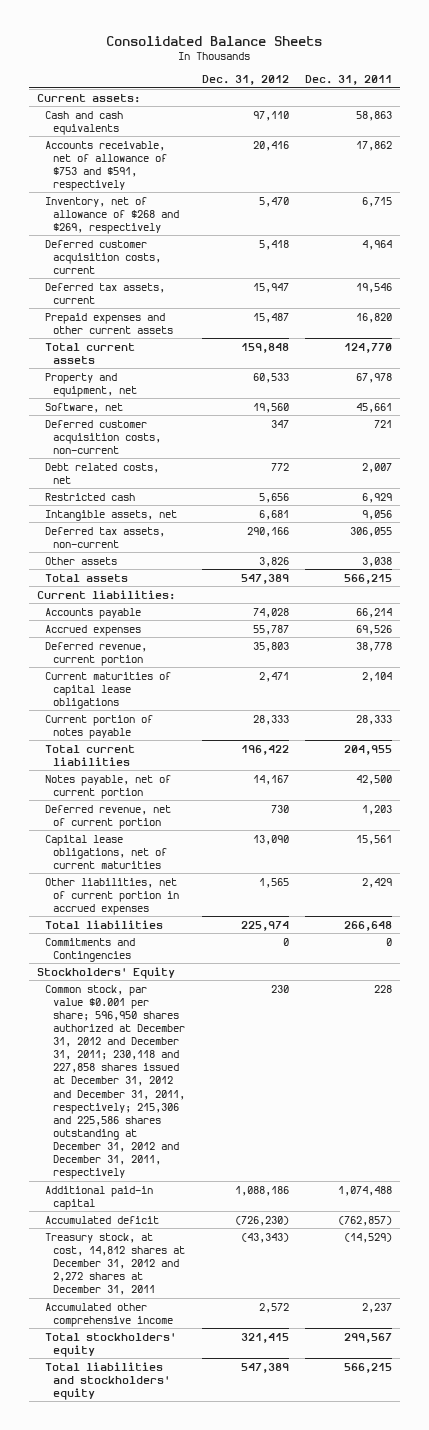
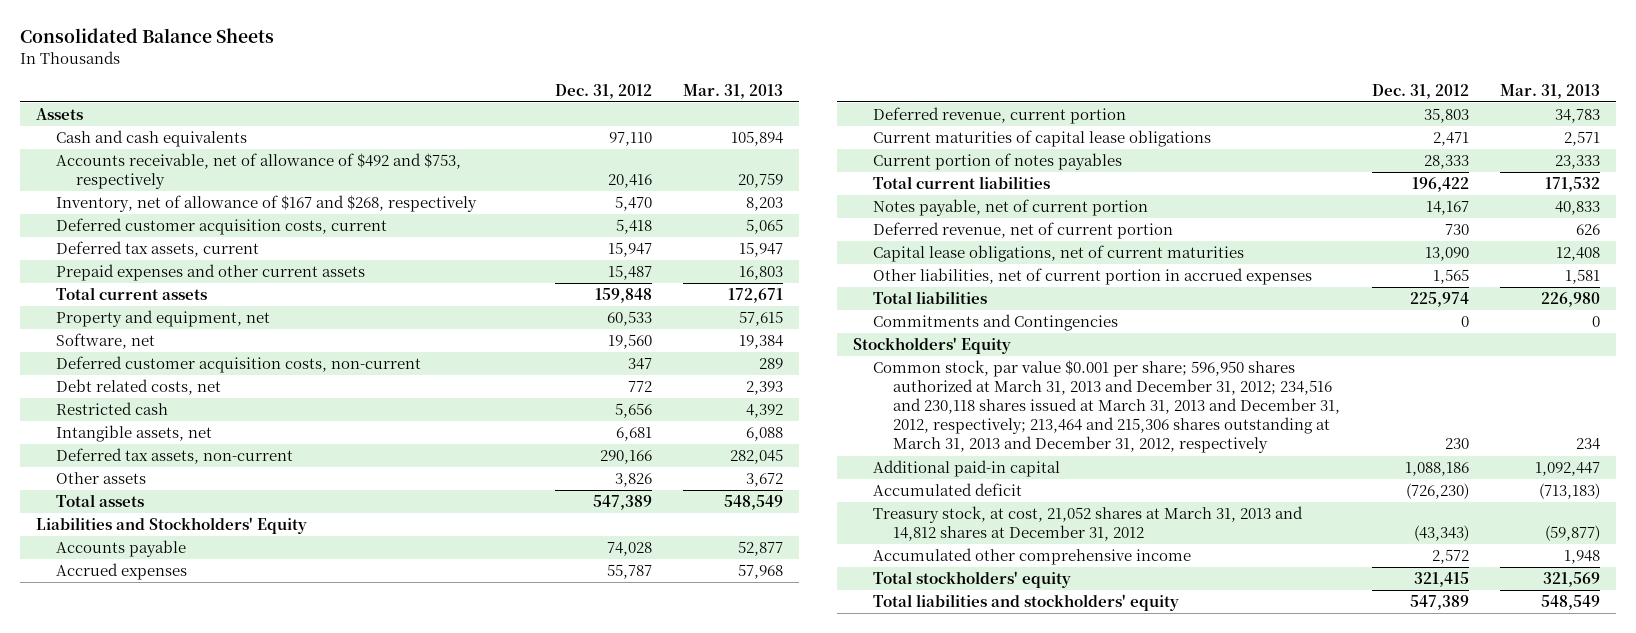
- | Dec. 31, 2012 | Dec. 31, 2011
+ | Dec. 31, 2012 | Mar. 31, 2013
- Current assets:
+ Assets
- Accounts receivable, net of allowance of $753 and $591, respectively | 20,416 | 17,862
- Inventory, net of allowance of $268 and $269, respectively | 5,470 | 6,715
+ Accounts receivable, net of allowance of $492 and $753, respectively | 20,416 | 20,759
+ Inventory, net of allowance of $167 and $268, respectively | 5,470 | 8,203
- Current liabilities:
+ Liabilities and Stockholders' Equity
- Current portion of notes payable | 28,333 | 28,333
+ Current portion of notes payables | 28,333 | 23,333
- Common stock, par value $0.001 per share; 596,950 shares authorized at December 31, 2012 and December 31, 2011; 230,118 and 227,858 shares issued at December 31, 2012 and December 31, 2011, respectively; 215,306 and 225,586 shares outstanding at December 31, 2012 and December 31, 2011, respectively | 230 | 228
+ Common stock, par value $0.001 per share; 596,950 shares authorized at March 31, 2013 and December 31, 2012; 234,516 and 230,118 shares issued at March 31, 2013 and December 31, 2012, respectively; 213,464 and 215,306 shares outstanding at March 31, 2013 and December 31, 2012, respectively | 230 | 234
- Treasury stock, at cost, 14,812 shares at December 31, 2012 and 2,272 shares at December 31, 2011 | (43,343) | (14,529)
+ Treasury stock, at cost, 21,052 shares at March 31, 2013 and 14,812 shares at December 31, 2012 | (43,343) | (59,877)

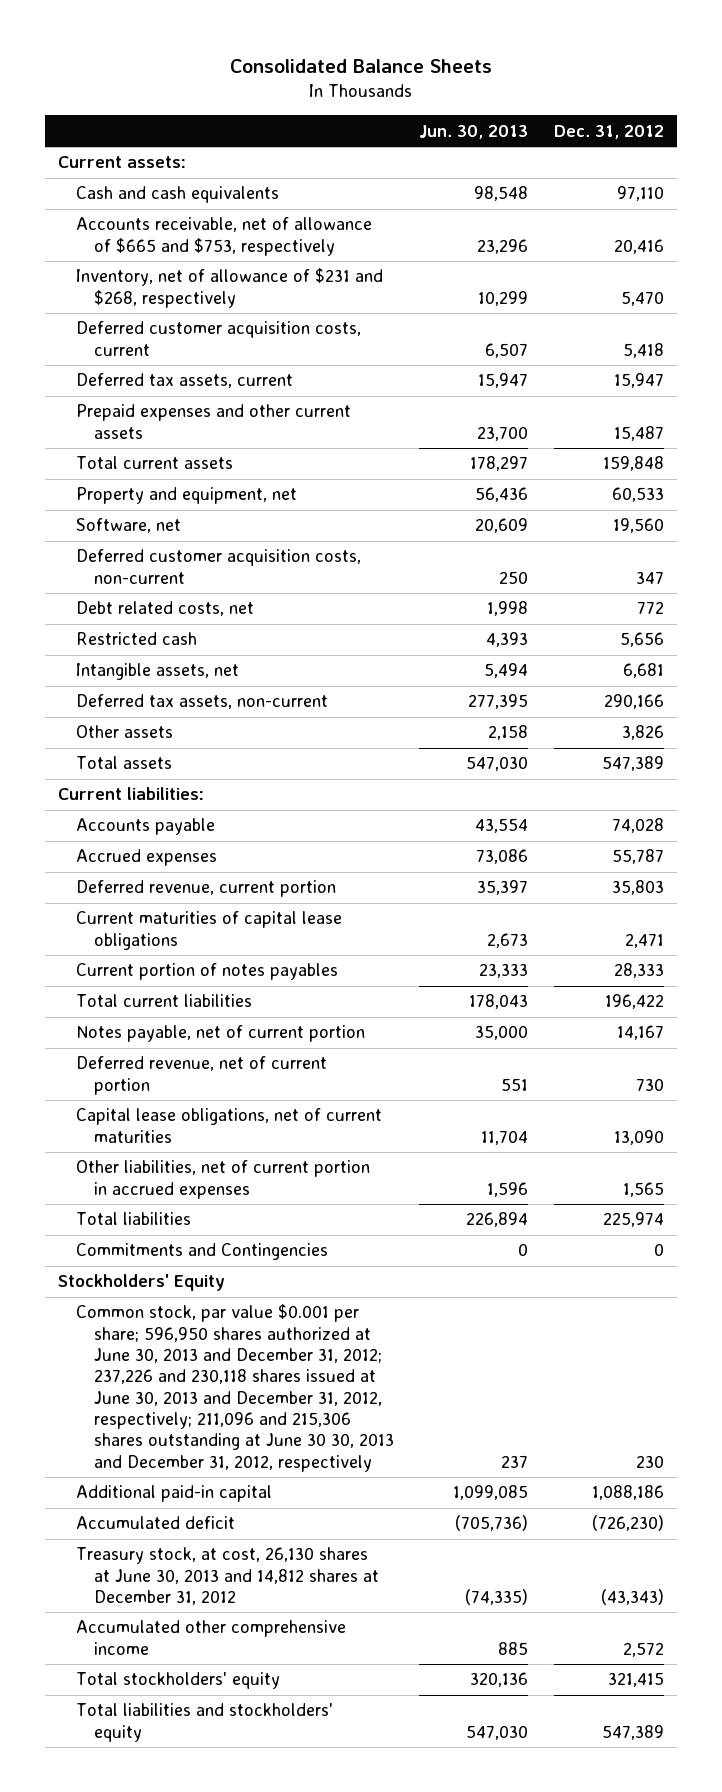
- | Dec. 31, 2012 | Mar. 31, 2013
+ | Jun. 30, 2013 | Dec. 31, 2012
- Assets
+ Current assets:
- Accounts receivable, net of allowance of $492 and $753, respectively | 20,416 | 20,759
- Inventory, net of allowance of $167 and $268, respectively | 5,470 | 8,203
+ Accounts receivable, net of allowance of $665 and $753, respectively | 23,296 | 20,416
+ Inventory, net of allowance of $231 and $268, respectively | 10,299 | 5,470
- Liabilities and Stockholders' Equity
+ Current liabilities:
- Common stock, par value $0.001 per share; 596,950 shares authorized at March 31, 2013 and December 31, 2012; 234,516 and 230,118 shares issued at March 31, 2013 and December 31, 2012, respectively; 213,464 and 215,306 shares outstanding at March 31, 2013 and December 31, 2012, respectively | 230 | 234
+ Common stock, par value $0.001 per share; 596,950 shares authorized at June 30, 2013 and December 31, 2012; 237,226 and 230,118 shares issued at June 30, 2013 and December 31, 2012, respectively; 211,096 and 215,306 shares outstanding at June 30 30, 2013 and December 31, 2012, respectively | 237 | 230
- Treasury stock, at cost, 21,052 shares at March 31, 2013 and 14,812 shares at December 31, 2012 | (43,343) | (59,877)
+ Treasury stock, at cost, 26,130 shares at June 30, 2013 and 14,812 shares at December 31, 2012 | (74,335) | (43,343)

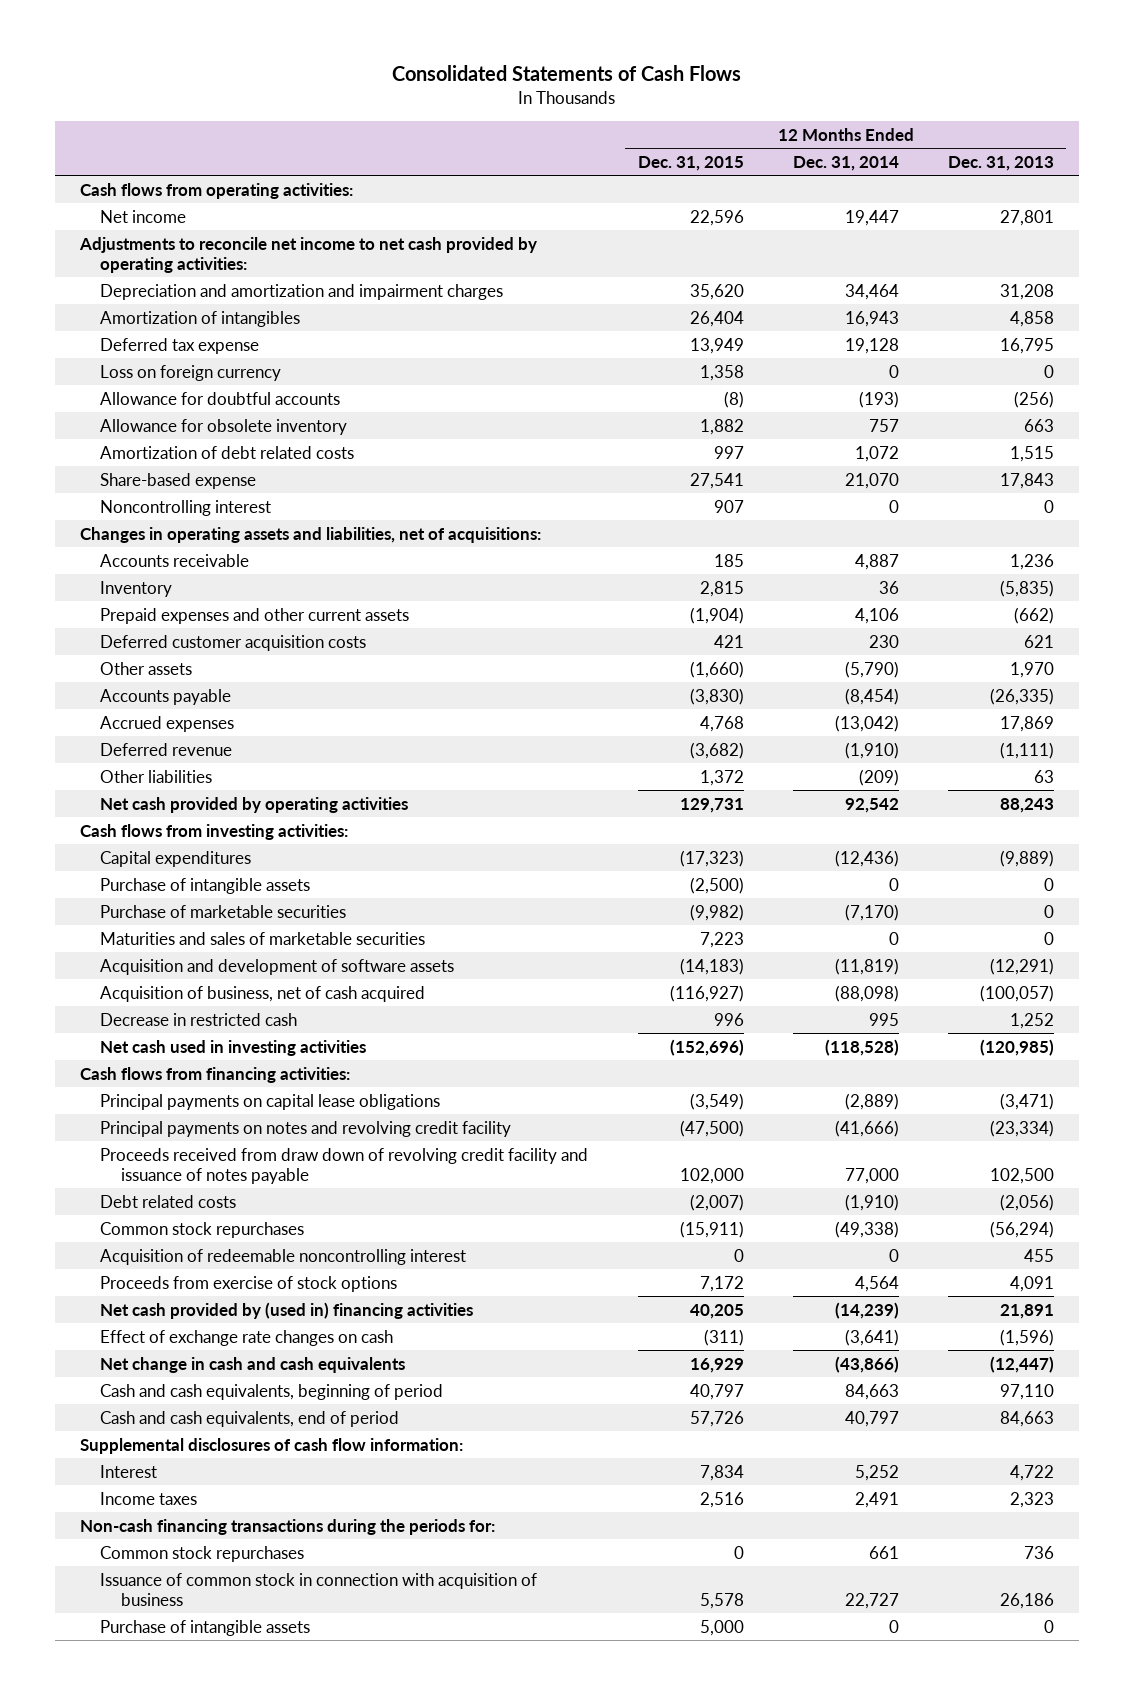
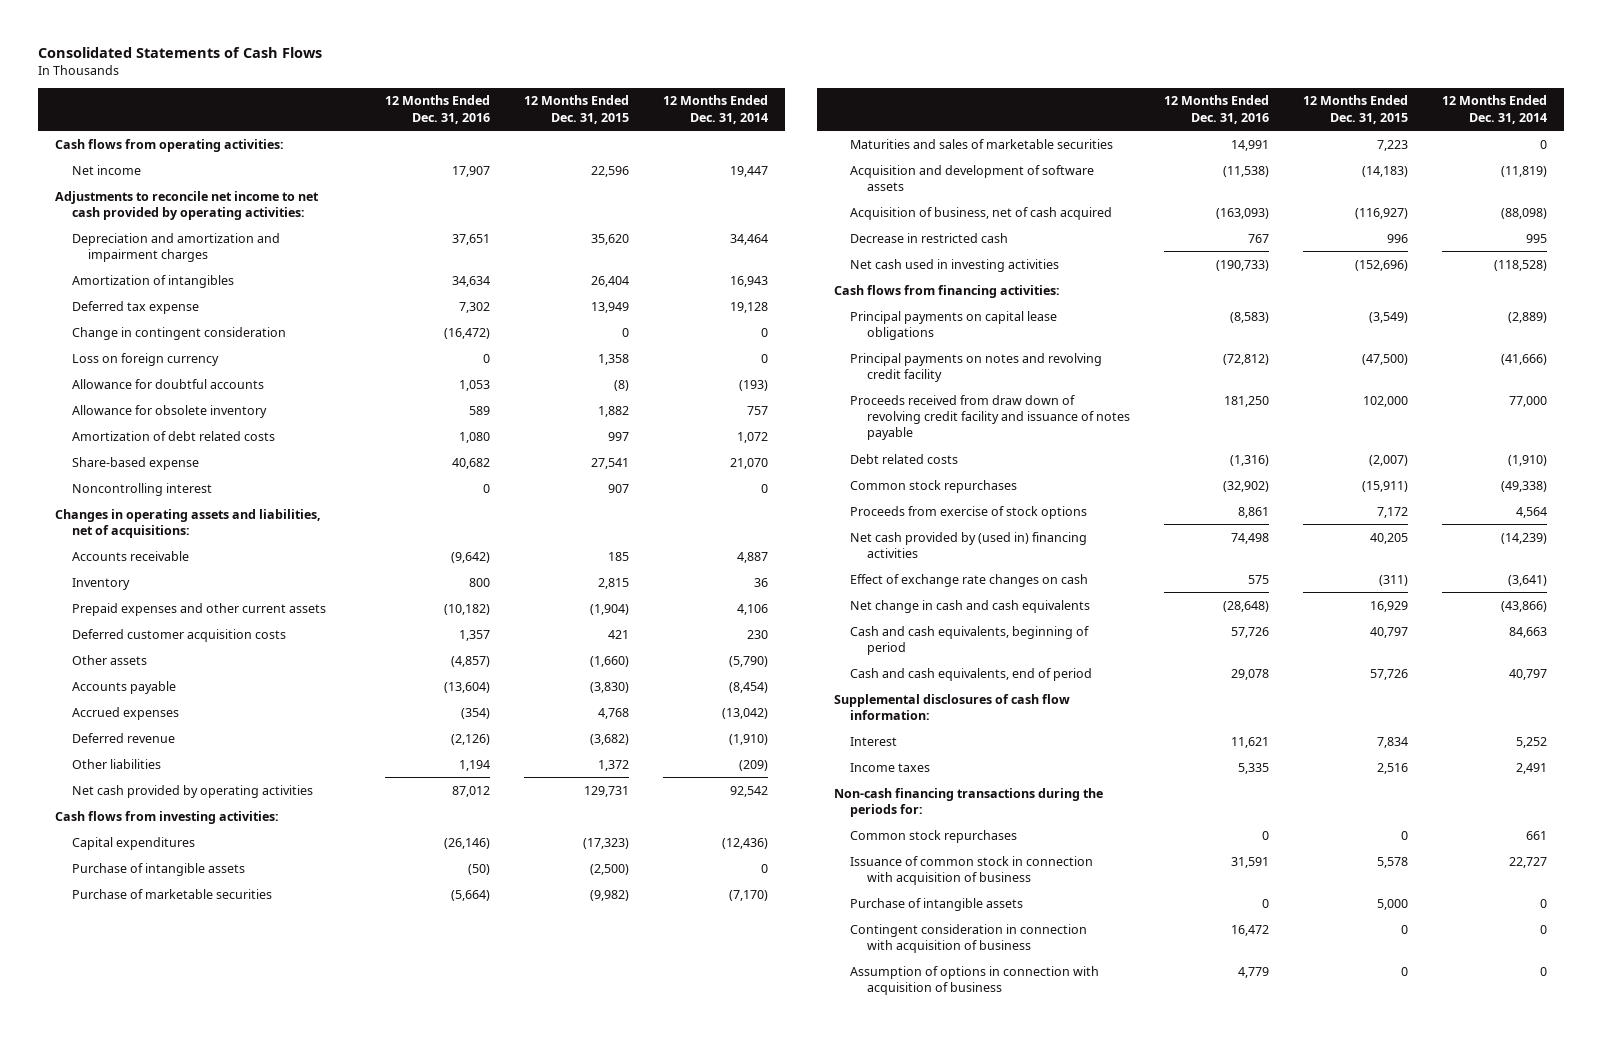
- | 12 Months Ended Dec. 31, 2015 | 12 Months Ended Dec. 31, 2014 | 12 Months Ended Dec. 31, 2013
+ | 12 Months Ended Dec. 31, 2016 | 12 Months Ended Dec. 31, 2015 | 12 Months Ended Dec. 31, 2014
+ Change in contingent consideration | (16,472) | 0 | 0
- Acquisition of redeemable noncontrolling interest | 0 | 0 | 455
+ Contingent consideration in connection with acquisition of business | 16,472 | 0 | 0
+ Assumption of options in connection with acquisition of business | 4,779 | 0 | 0

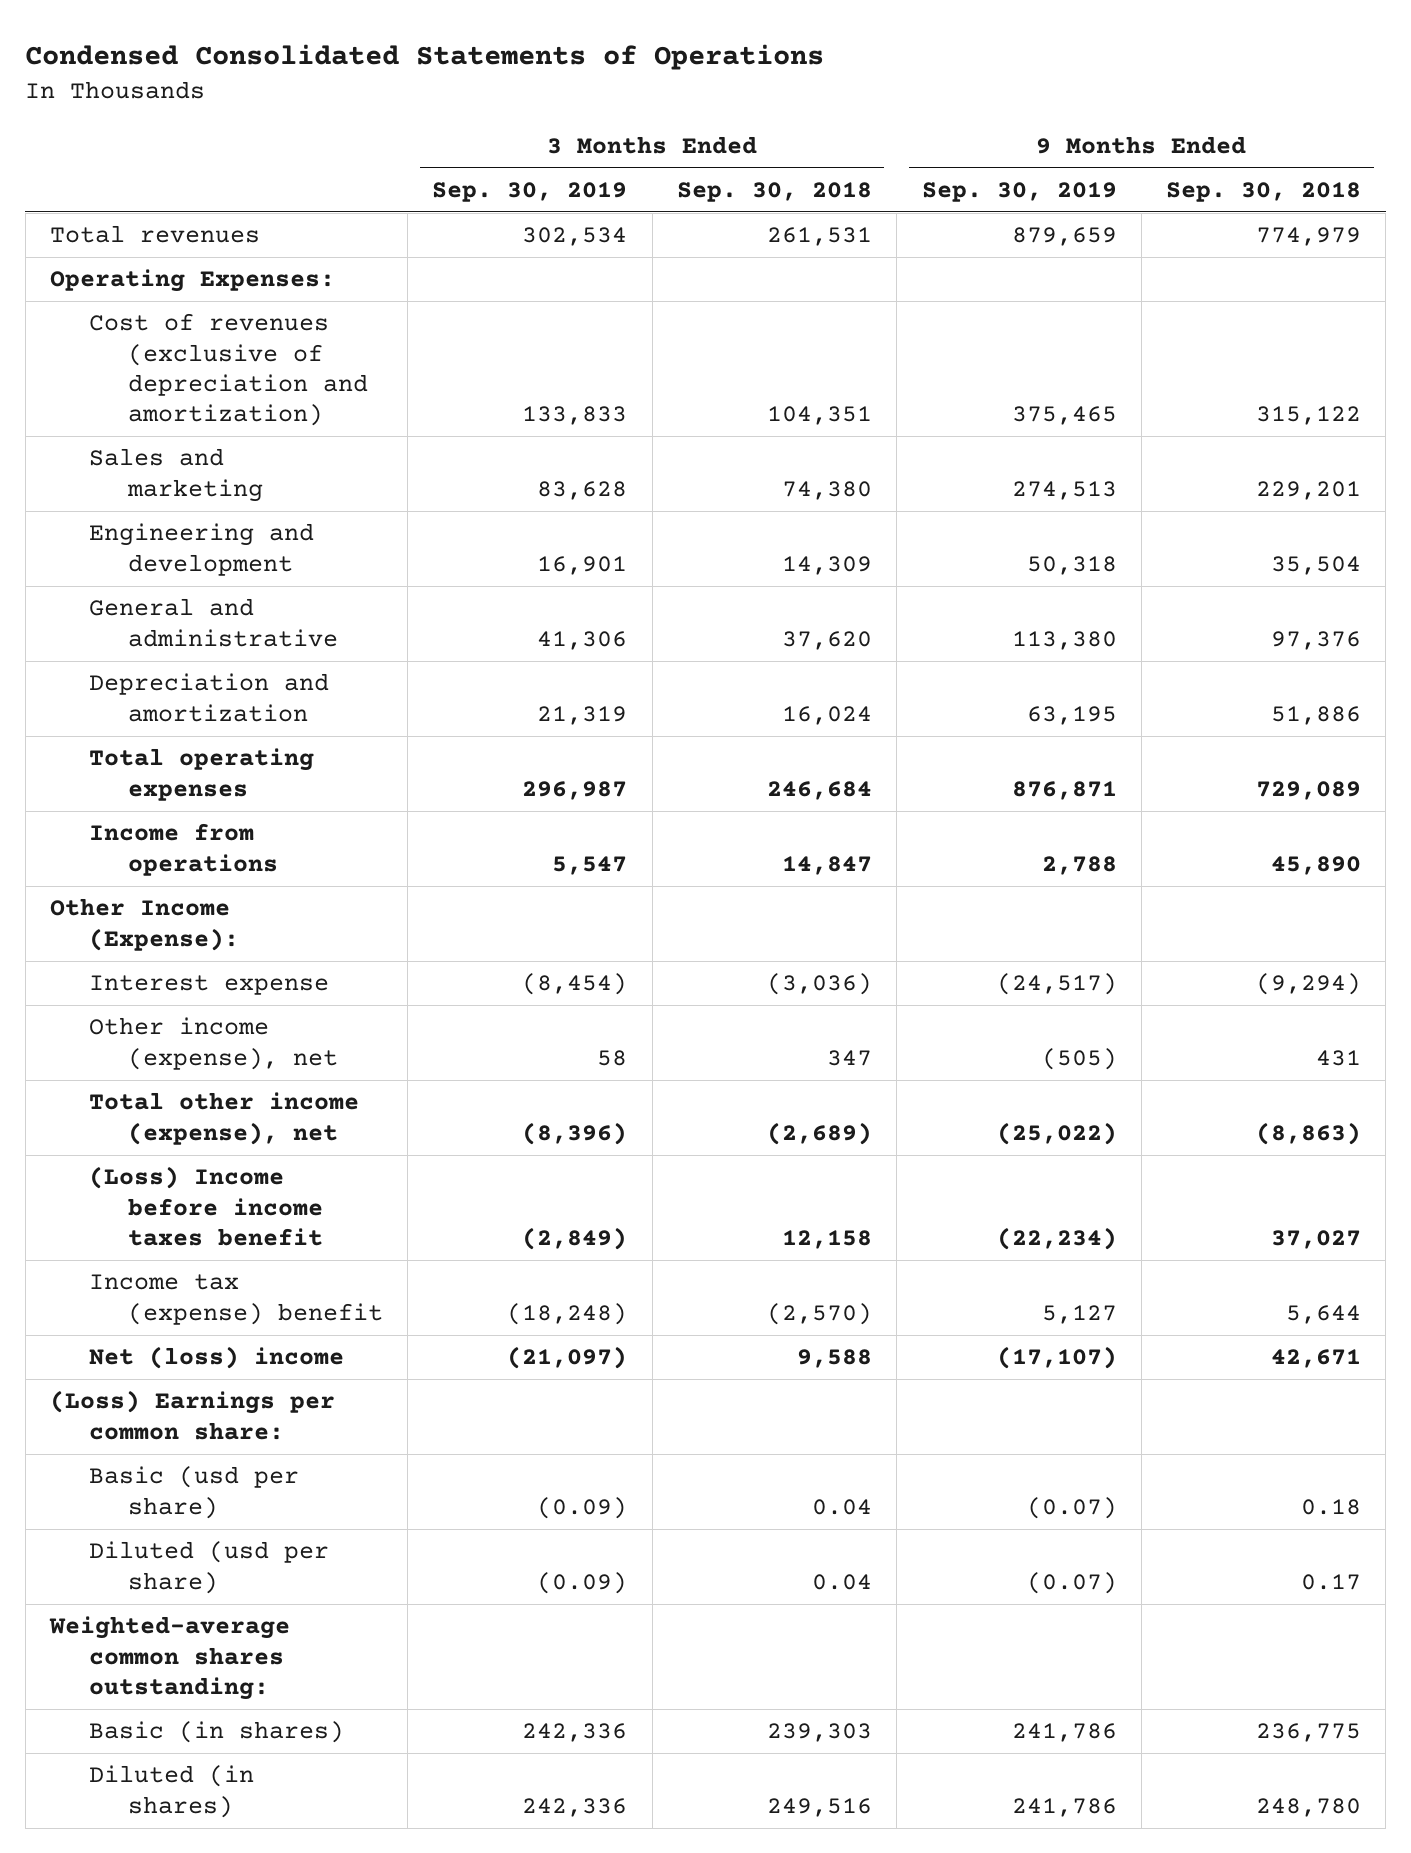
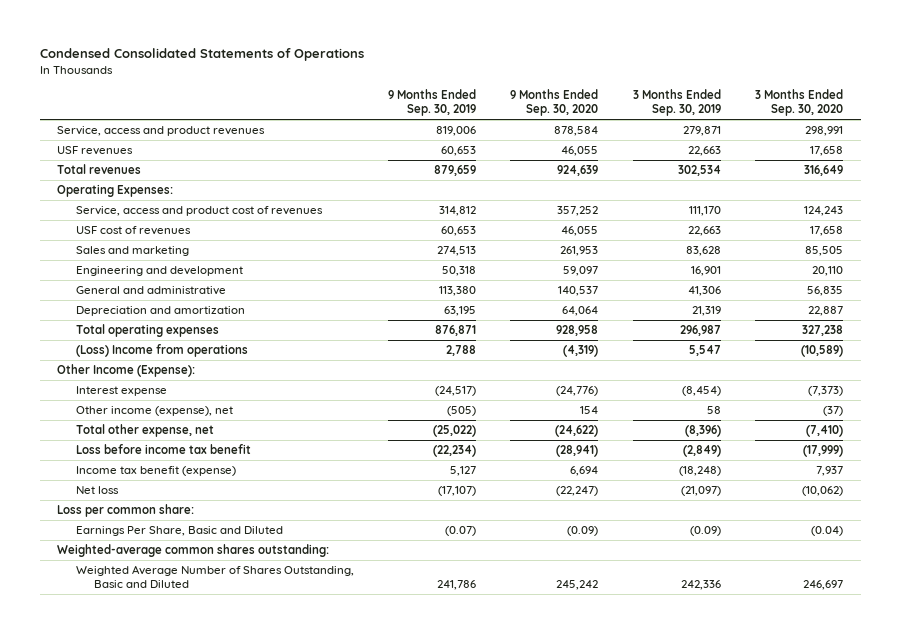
- | 3 Months Ended Sep. 30, 2019 | 3 Months Ended Sep. 30, 2018 | 9 Months Ended Sep. 30, 2019 | 9 Months Ended Sep. 30, 2018
+ | 9 Months Ended Sep. 30, 2019 | 9 Months Ended Sep. 30, 2020 | 3 Months Ended Sep. 30, 2019 | 3 Months Ended Sep. 30, 2020
+ Service, access and product revenues | 819,006 | 878,584 | 279,871 | 298,991
+ USF revenues | 60,653 | 46,055 | 22,663 | 17,658
- Cost of revenues (exclusive of depreciation and amortization) | 133,833 | 104,351 | 375,465 | 315,122
+ Service, access and product cost of revenues | 314,812 | 357,252 | 111,170 | 124,243
+ USF cost of revenues | 60,653 | 46,055 | 22,663 | 17,658
- Income from operations | 5,547 | 14,847 | 2,788 | 45,890
+ (Loss) Income from operations | 2,788 | (4,319) | 5,547 | (10,589)
- Total other income (expense), net | (8,396) | (2,689) | (25,022) | (8,863)
- (Loss) Income before income taxes benefit | (2,849) | 12,158 | (22,234) | 37,027
- Income tax (expense) benefit | (18,248) | (2,570) | 5,127 | 5,644
- Net (loss) income | (21,097) | 9,588 | (17,107) | 42,671
- (Loss) Earnings per common share:
- Basic (usd per share) | (0.09) | 0.04 | (0.07) | 0.18
- Diluted (usd per share) | (0.09) | 0.04 | (0.07) | 0.17
+ Total other expense, net | (25,022) | (24,622) | (8,396) | (7,410)
+ Loss before income tax benefit | (22,234) | (28,941) | (2,849) | (17,999)
+ Income tax benefit (expense) | 5,127 | 6,694 | (18,248) | 7,937
+ Net loss | (17,107) | (22,247) | (21,097) | (10,062)
+ Loss per common share:
+ Earnings Per Share, Basic and Diluted | (0.07) | (0.09) | (0.09) | (0.04)
- Basic (in shares) | 242,336 | 239,303 | 241,786 | 236,775
- Diluted (in shares) | 242,336 | 249,516 | 241,786 | 248,780
+ Weighted Average Number of Shares Outstanding, Basic and Diluted | 241,786 | 245,242 | 242,336 | 246,697

